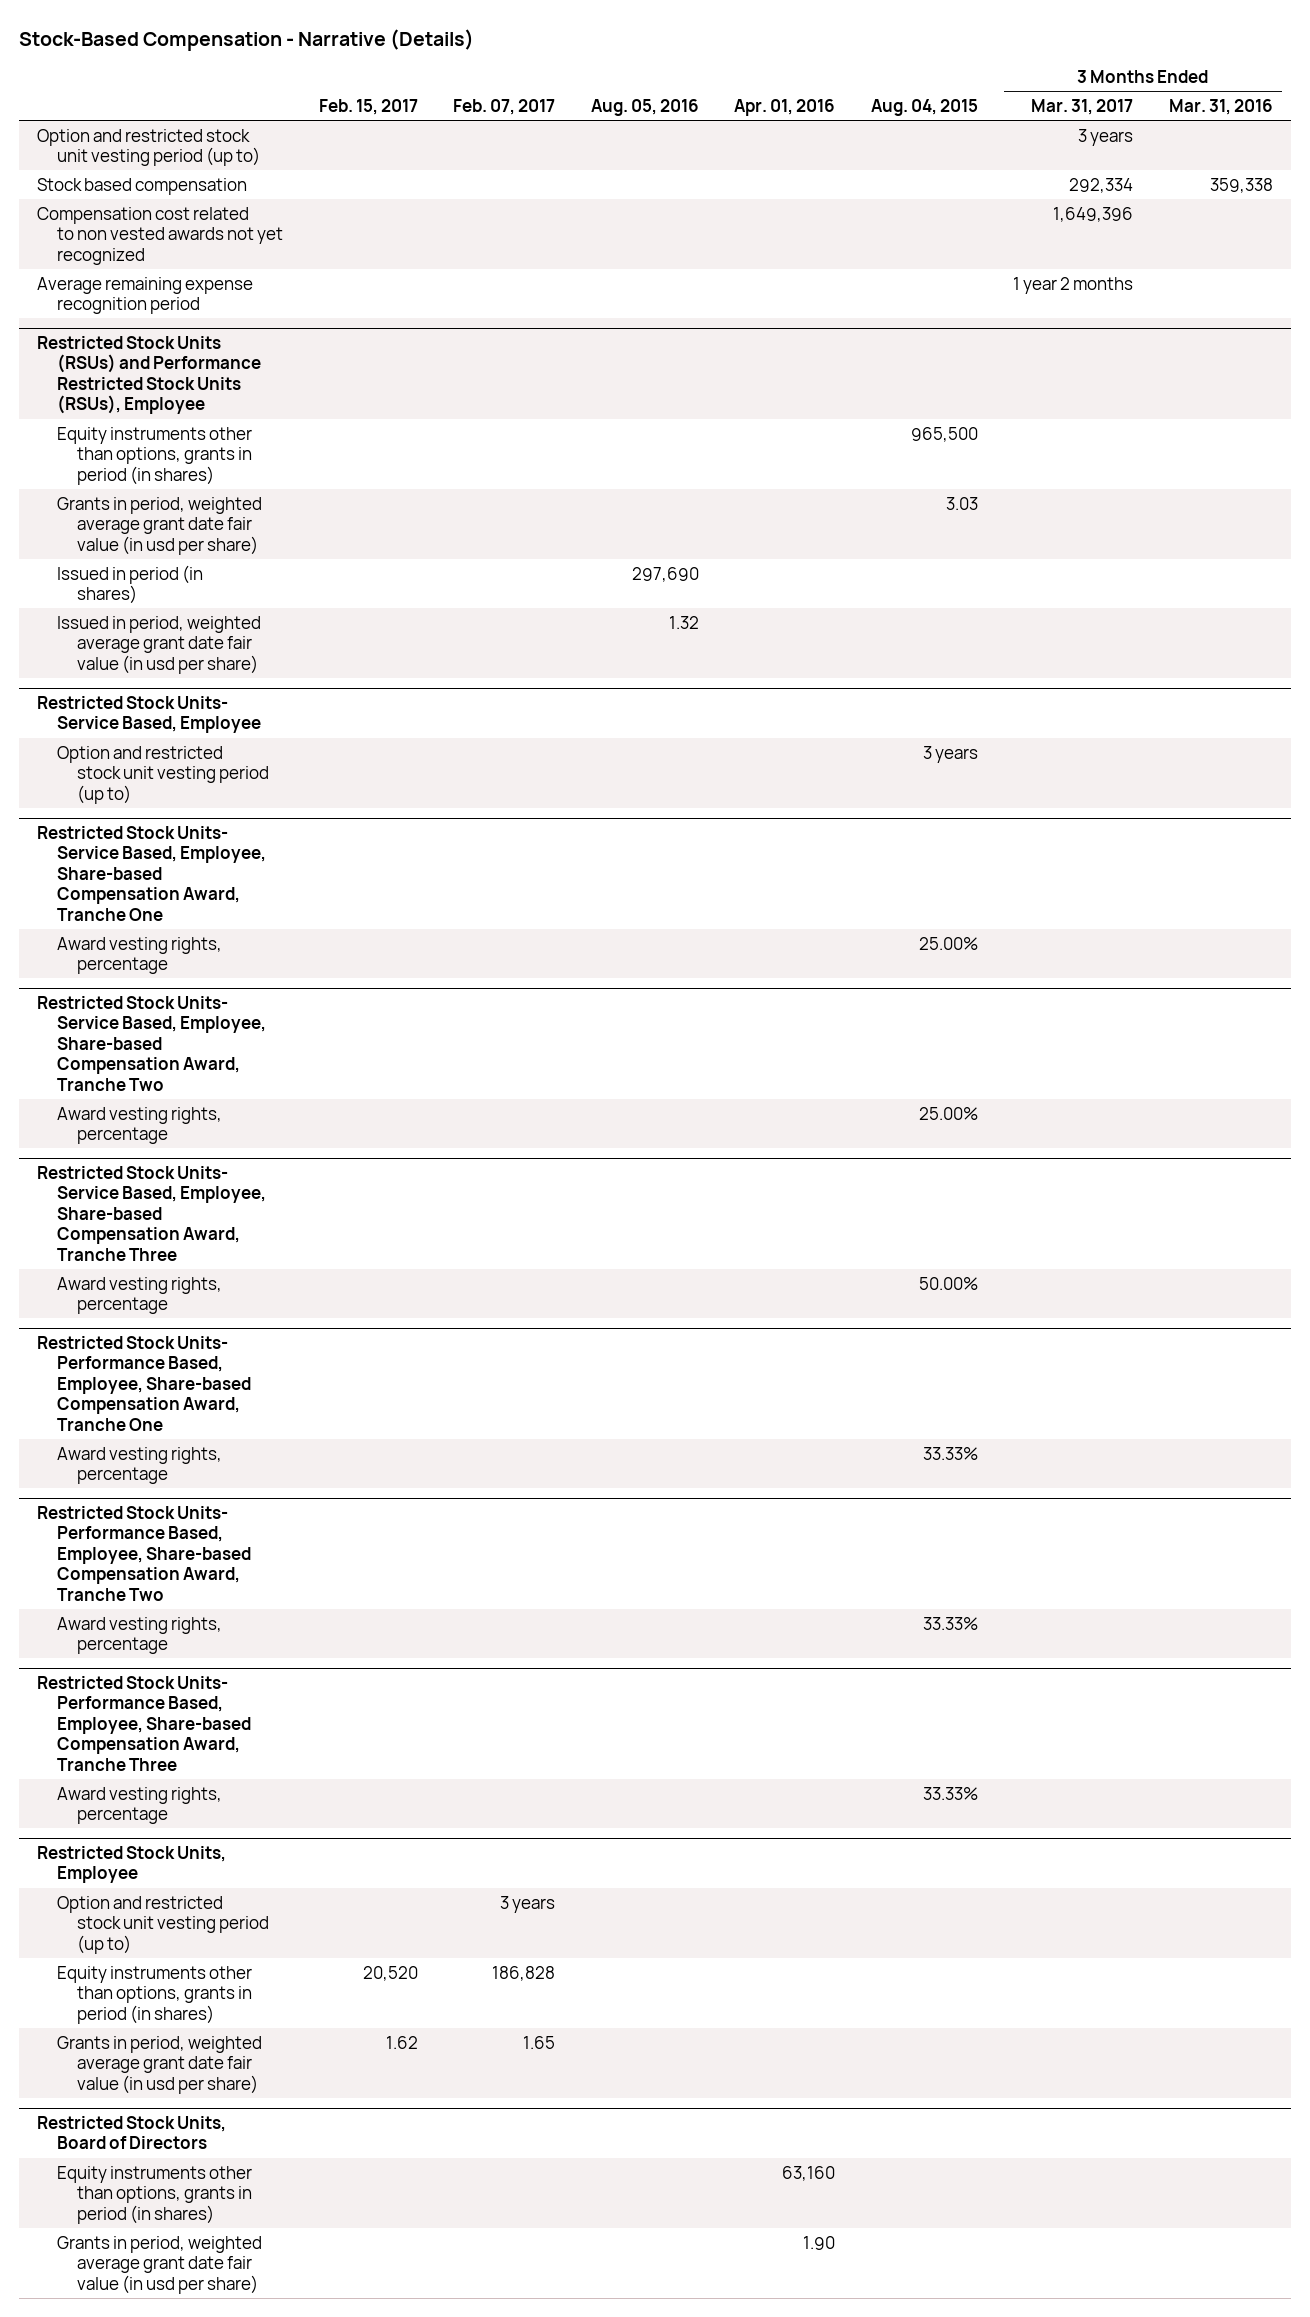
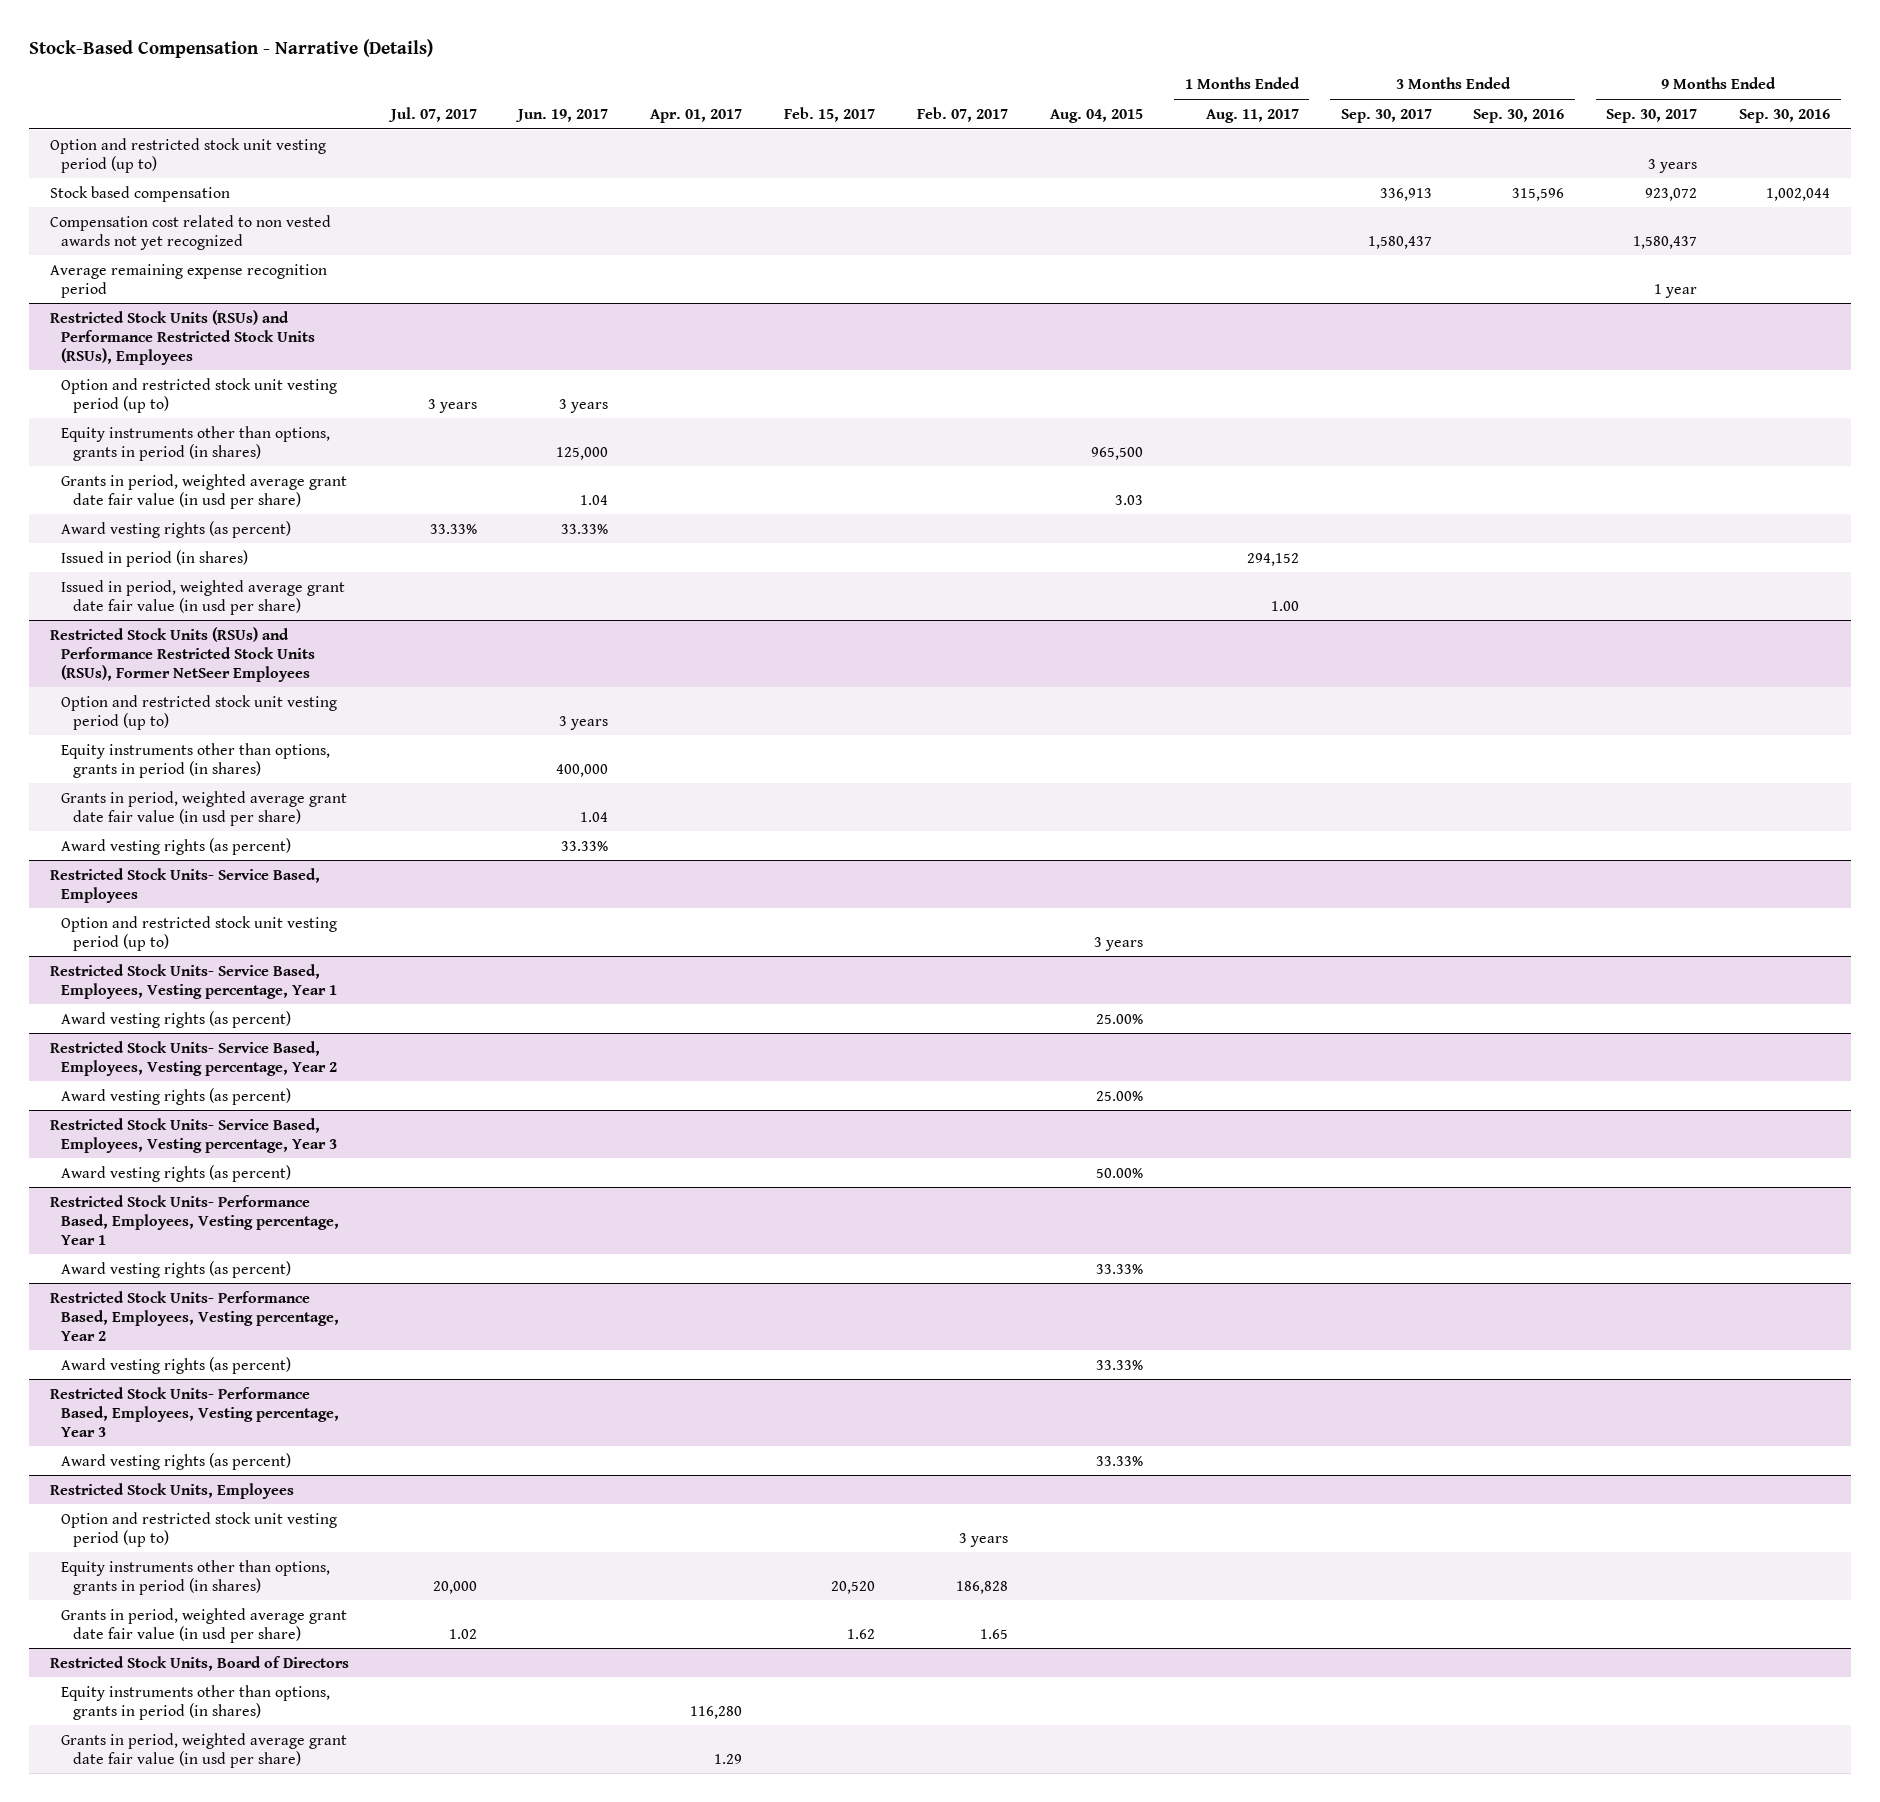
- | Feb. 15, 2017 | Feb. 07, 2017 | Aug. 05, 2016 | Apr. 01, 2016 | Aug. 04, 2015 | 3 Months Ended Mar. 31, 2017 | 3 Months Ended Mar. 31, 2016
+ | Jul. 07, 2017 | Jun. 19, 2017 | Apr. 01, 2017 | Feb. 15, 2017 | Feb. 07, 2017 | Aug. 04, 2015 | 1 Months Ended Aug. 11, 2017 | 3 Months Ended Sep. 30, 2017 | 3 Months Ended Sep. 30, 2016 | 9 Months Ended Sep. 30, 2017 | 9 Months Ended Sep. 30, 2016
- Restricted Stock Units (RSUs) and Performance Restricted Stock Units (RSUs), Employee
+ Restricted Stock Units (RSUs) and Performance Restricted Stock Units (RSUs), Employees
+ Option and restricted stock unit vesting period (up to) | 3 years | 3 years | | | | | | | | |
+ Award vesting rights (as percent) | 33.33% | 33.33% | | | | | | | | |
- Restricted Stock Units- Service Based, Employee
+ Restricted Stock Units (RSUs) and Performance Restricted Stock Units (RSUs), Former NetSeer Employees
+ Option and restricted stock unit vesting period (up to) | | 3 years | | | | | | | | |
+ Equity instruments other than options, grants in period (in shares) | | 400,000 | | | | | | | | |
+ Grants in period, weighted average grant date fair value (in usd per share) | | 1.04 | | | | | | | | |
+ Award vesting rights (as percent) | | 33.33% | | | | | | | | |
+ Restricted Stock Units- Service Based, Employees
- Restricted Stock Units- Service Based, Employee, Share-based Compensation Award, Tranche One
- Award vesting rights, percentage | | | | | 25.00% | |
- Restricted Stock Units- Service Based, Employee, Share-based Compensation Award, Tranche Two
- Award vesting rights, percentage | | | | | 25.00% | |
- Restricted Stock Units- Service Based, Employee, Share-based Compensation Award, Tranche Three
- Award vesting rights, percentage | | | | | 50.00% | |
- Restricted Stock Units- Performance Based, Employee, Share-based Compensation Award, Tranche One
- Award vesting rights, percentage | | | | | 33.33% | |
- Restricted Stock Units- Performance Based, Employee, Share-based Compensation Award, Tranche Two
- Award vesting rights, percentage | | | | | 33.33% | |
- Restricted Stock Units- Performance Based, Employee, Share-based Compensation Award, Tranche Three
- Award vesting rights, percentage | | | | | 33.33% | |
- Restricted Stock Units, Employee
+ Restricted Stock Units- Service Based, Employees, Vesting percentage, Year 1
+ Award vesting rights (as percent) | | | | | | 25.00% | | | | |
+ Restricted Stock Units- Service Based, Employees, Vesting percentage, Year 2
+ Award vesting rights (as percent) | | | | | | 25.00% | | | | |
+ Restricted Stock Units- Service Based, Employees, Vesting percentage, Year 3
+ Award vesting rights (as percent) | | | | | | 50.00% | | | | |
+ Restricted Stock Units- Performance Based, Employees, Vesting percentage, Year 1
+ Award vesting rights (as percent) | | | | | | 33.33% | | | | |
+ Restricted Stock Units- Performance Based, Employees, Vesting percentage, Year 2
+ Award vesting rights (as percent) | | | | | | 33.33% | | | | |
+ Restricted Stock Units- Performance Based, Employees, Vesting percentage, Year 3
+ Award vesting rights (as percent) | | | | | | 33.33% | | | | |
+ Restricted Stock Units, Employees

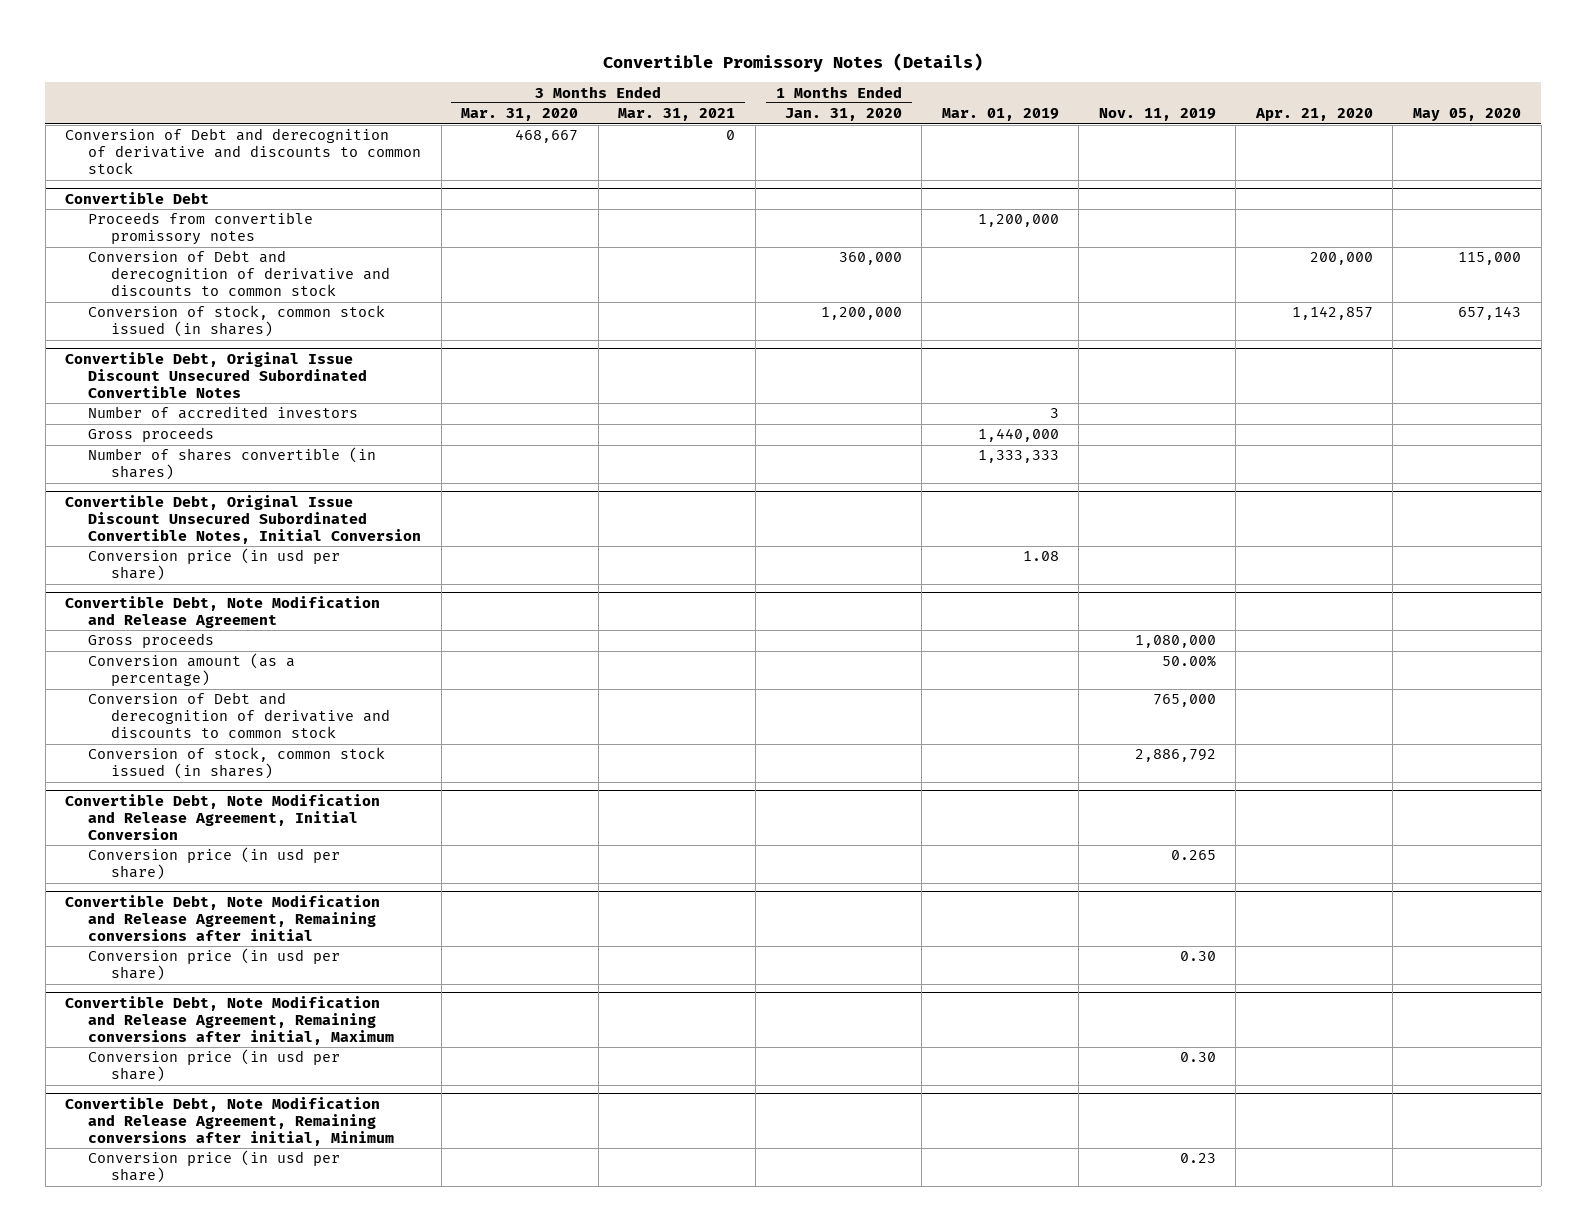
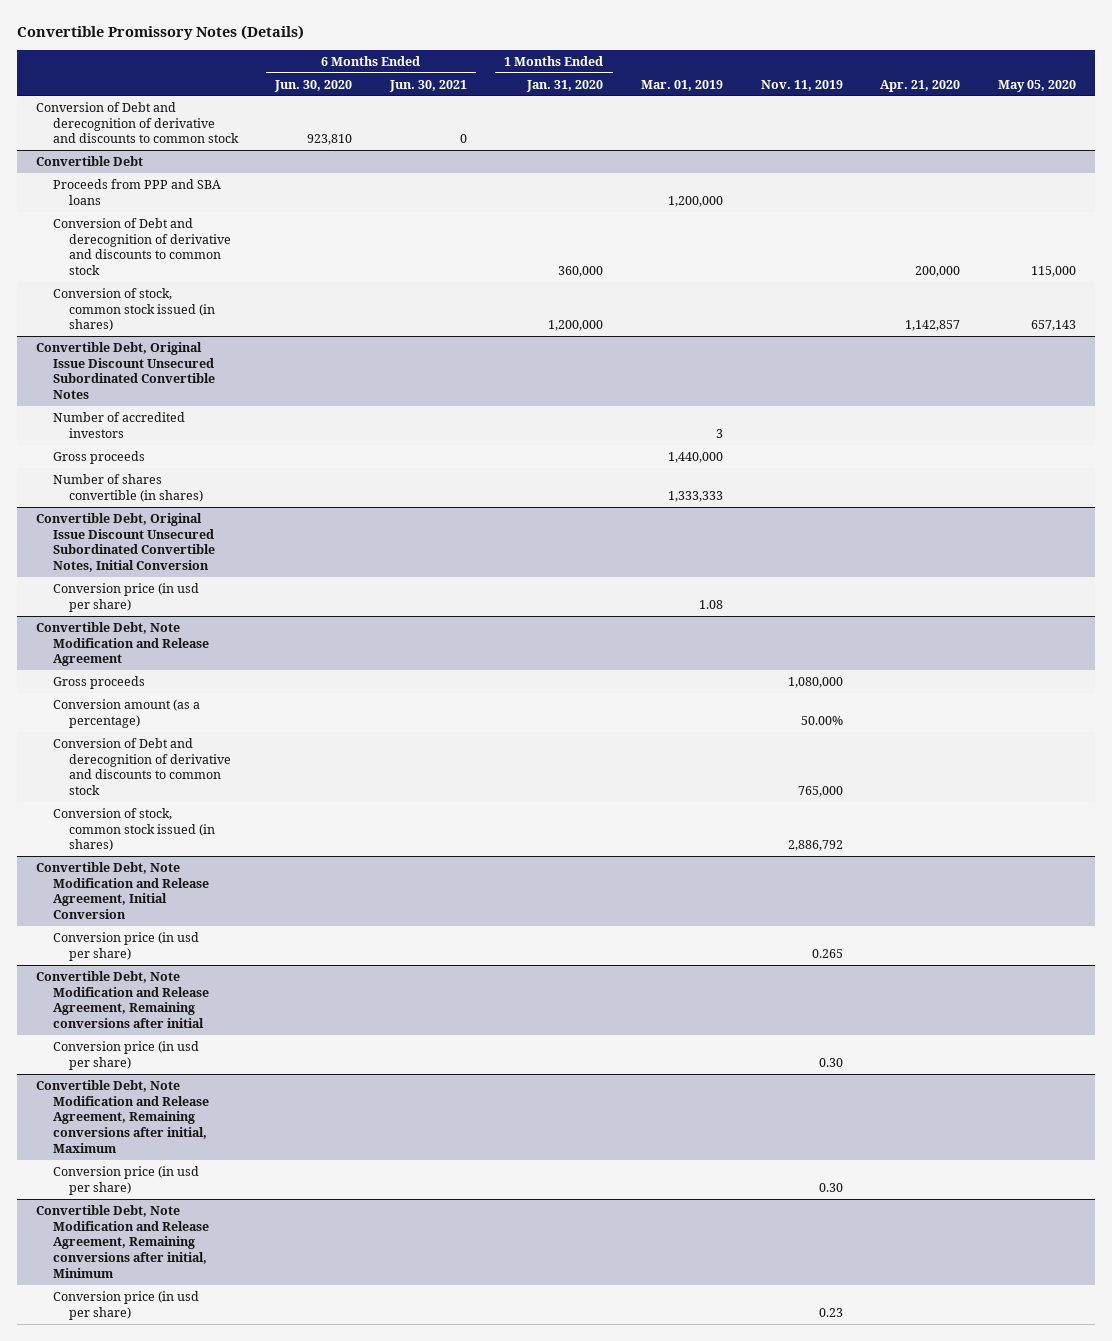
- | 3 Months Ended Mar. 31, 2020 | 3 Months Ended Mar. 31, 2021 | 1 Months Ended Jan. 31, 2020 | Mar. 01, 2019 | Nov. 11, 2019 | Apr. 21, 2020 | May 05, 2020
+ | 6 Months Ended Jun. 30, 2020 | 6 Months Ended Jun. 30, 2021 | 1 Months Ended Jan. 31, 2020 | Mar. 01, 2019 | Nov. 11, 2019 | Apr. 21, 2020 | May 05, 2020
@ Convertible Debt
- Proceeds from convertible promissory notes | | | | 1,200,000 | | |
+ Proceeds from PPP and SBA loans | | | | 1,200,000 | | |

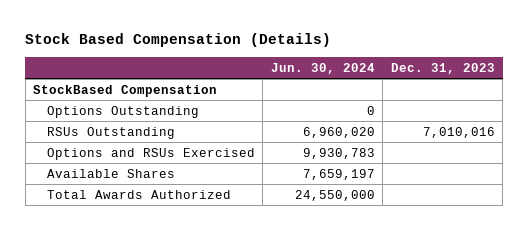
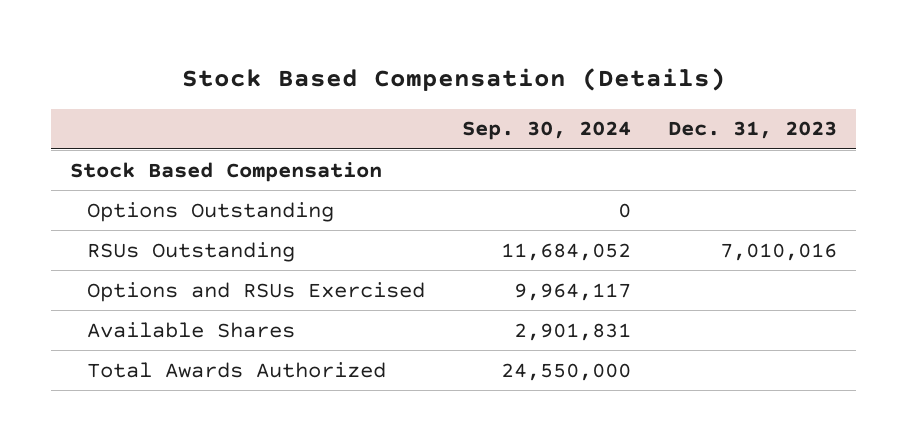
- | Jun. 30, 2024 | Dec. 31, 2023
+ | Sep. 30, 2024 | Dec. 31, 2023
- StockBased Compensation
+ Stock Based Compensation

